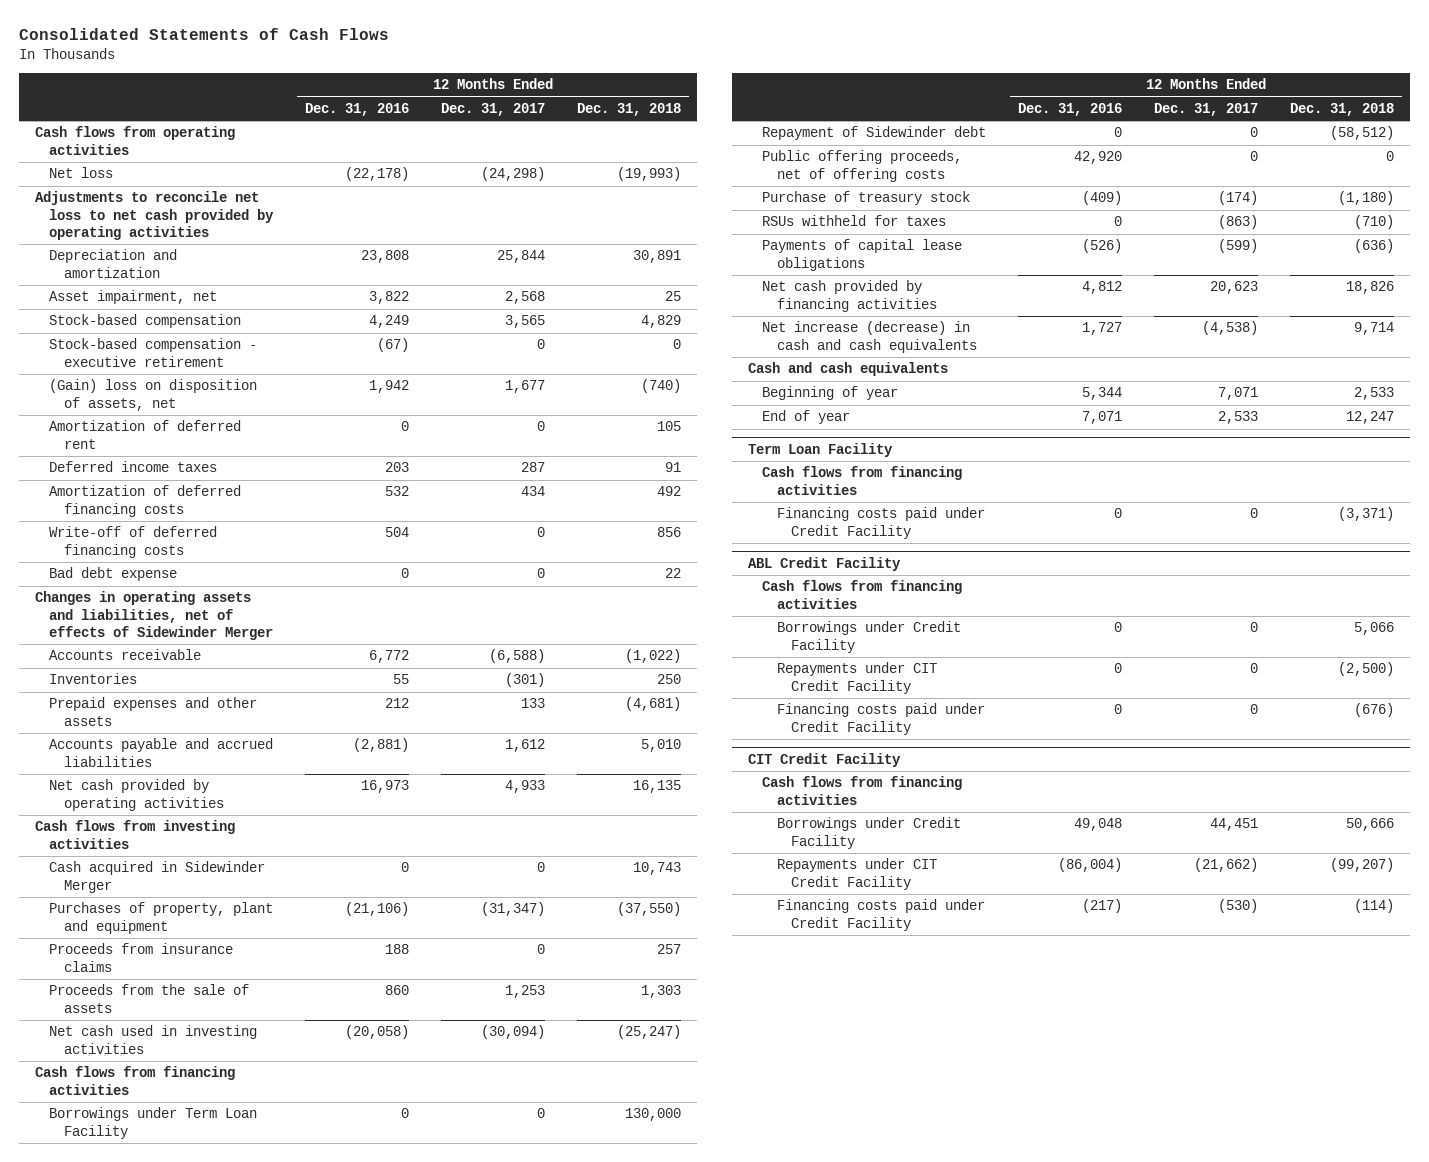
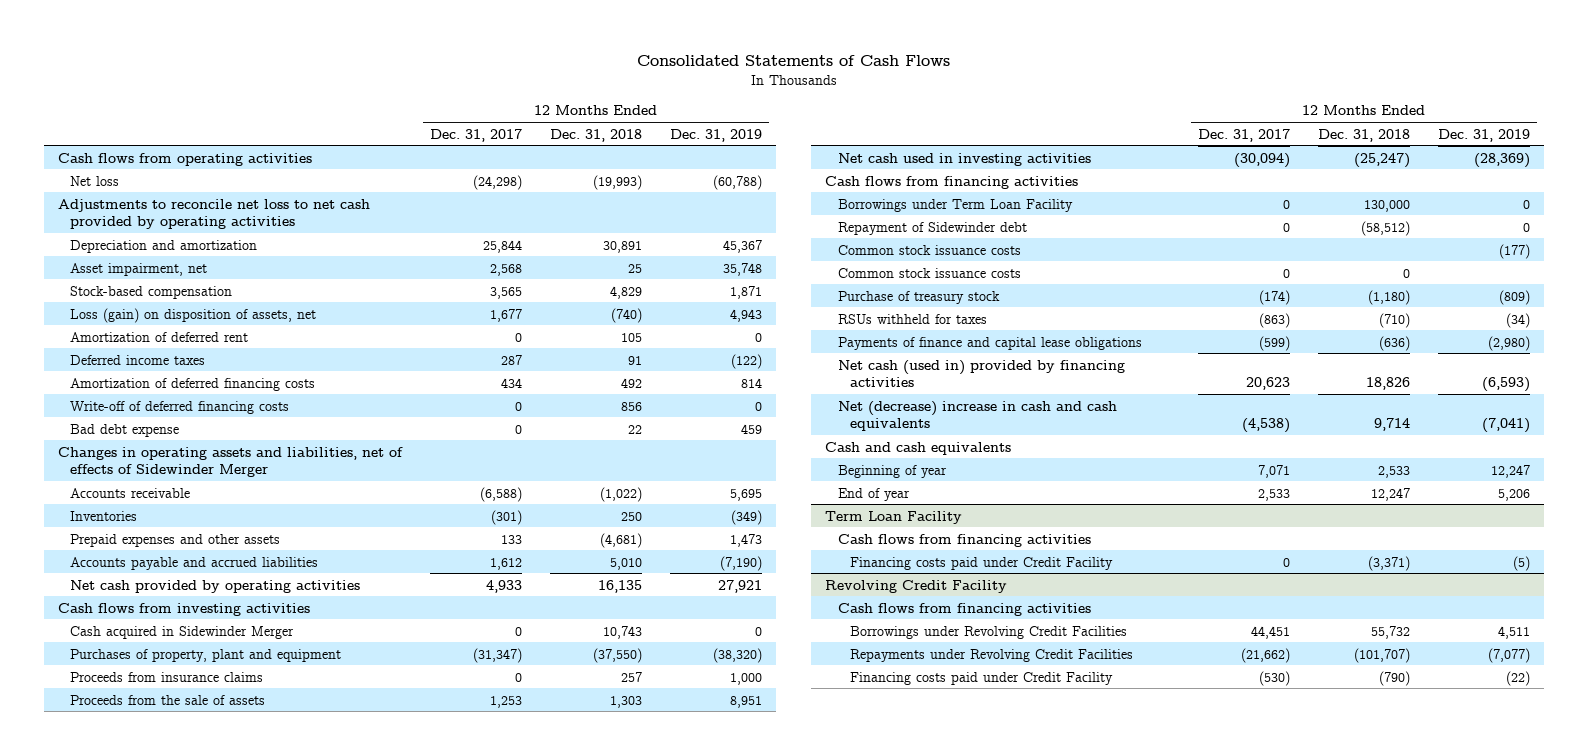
- | 12 Months Ended Dec. 31, 2016 | 12 Months Ended Dec. 31, 2017 | 12 Months Ended Dec. 31, 2018
+ | 12 Months Ended Dec. 31, 2017 | 12 Months Ended Dec. 31, 2018 | 12 Months Ended Dec. 31, 2019
- Stock-based compensation - executive retirement | (67) | 0 | 0
- (Gain) loss on disposition of assets, net | 1,942 | 1,677 | (740)
+ Loss (gain) on disposition of assets, net | 1,677 | (740) | 4,943
- Public offering proceeds, net of offering costs | 42,920 | 0 | 0
+ Common stock issuance costs | | | (177)
+ Common stock issuance costs | 0 | 0 |
- Payments of capital lease obligations | (526) | (599) | (636)
- Net cash provided by financing activities | 4,812 | 20,623 | 18,826
- Net increase (decrease) in cash and cash equivalents | 1,727 | (4,538) | 9,714
+ Payments of finance and capital lease obligations | (599) | (636) | (2,980)
+ Net cash (used in) provided by financing activities | 20,623 | 18,826 | (6,593)
+ Net (decrease) increase in cash and cash equivalents | (4,538) | 9,714 | (7,041)
- ABL Credit Facility
- Cash flows from financing activities
- Borrowings under Credit Facility | 0 | 0 | 5,066
- Repayments under CIT Credit Facility | 0 | 0 | (2,500)
- Financing costs paid under Credit Facility | 0 | 0 | (676)
- CIT Credit Facility
+ Revolving Credit Facility
- Borrowings under Credit Facility | 49,048 | 44,451 | 50,666
- Repayments under CIT Credit Facility | (86,004) | (21,662) | (99,207)
- Financing costs paid under Credit Facility | (217) | (530) | (114)
+ Borrowings under Revolving Credit Facilities | 44,451 | 55,732 | 4,511
+ Repayments under Revolving Credit Facilities | (21,662) | (101,707) | (7,077)
+ Financing costs paid under Credit Facility | (530) | (790) | (22)

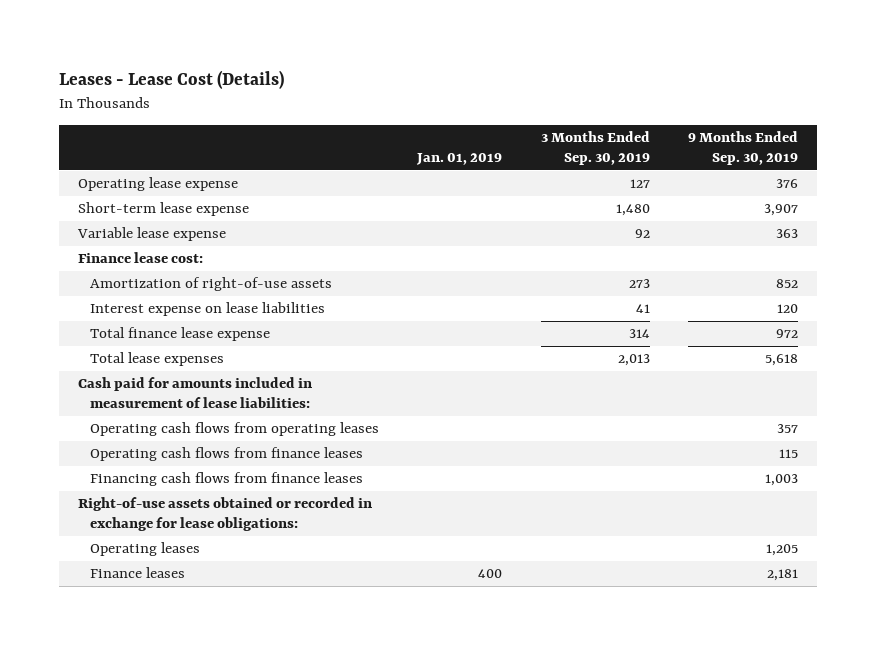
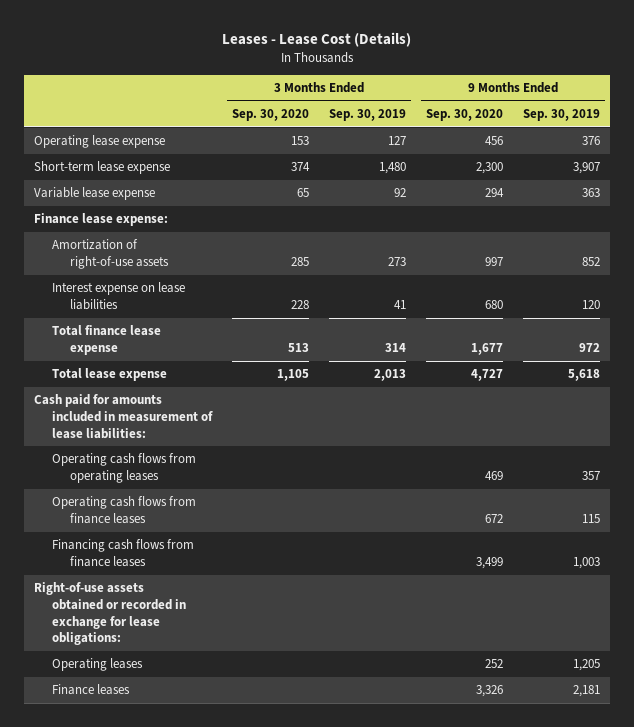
- | Jan. 01, 2019 | 3 Months Ended Sep. 30, 2019 | 9 Months Ended Sep. 30, 2019
+ | 3 Months Ended Sep. 30, 2020 | 3 Months Ended Sep. 30, 2019 | 9 Months Ended Sep. 30, 2020 | 9 Months Ended Sep. 30, 2019
- Finance lease cost:
+ Finance lease expense:
- Total lease expenses | | 2,013 | 5,618
+ Total lease expense | 1,105 | 2,013 | 4,727 | 5,618

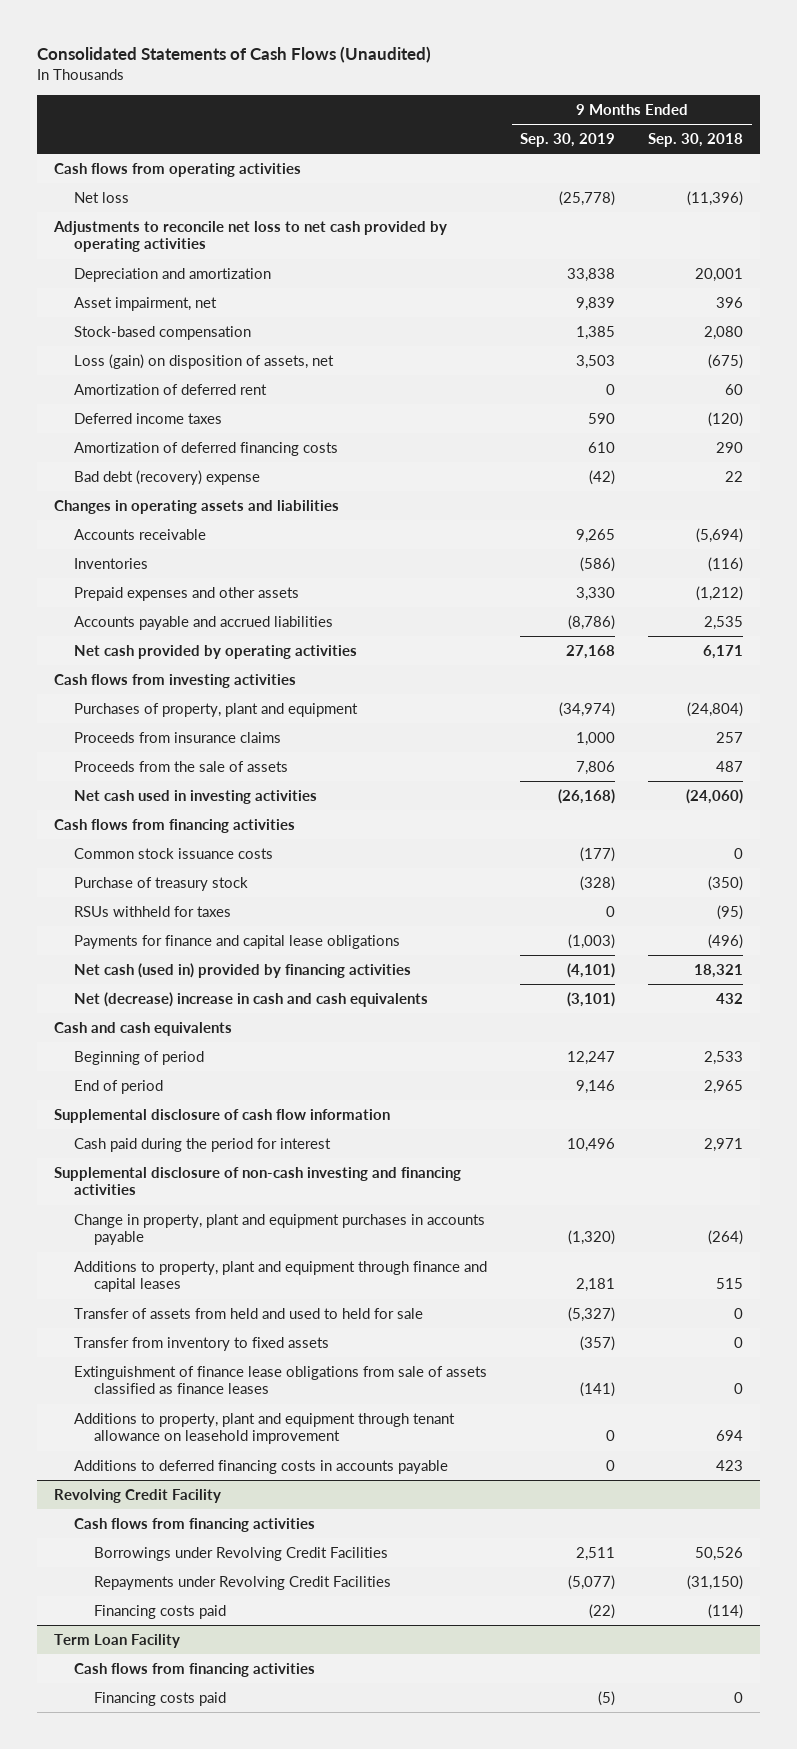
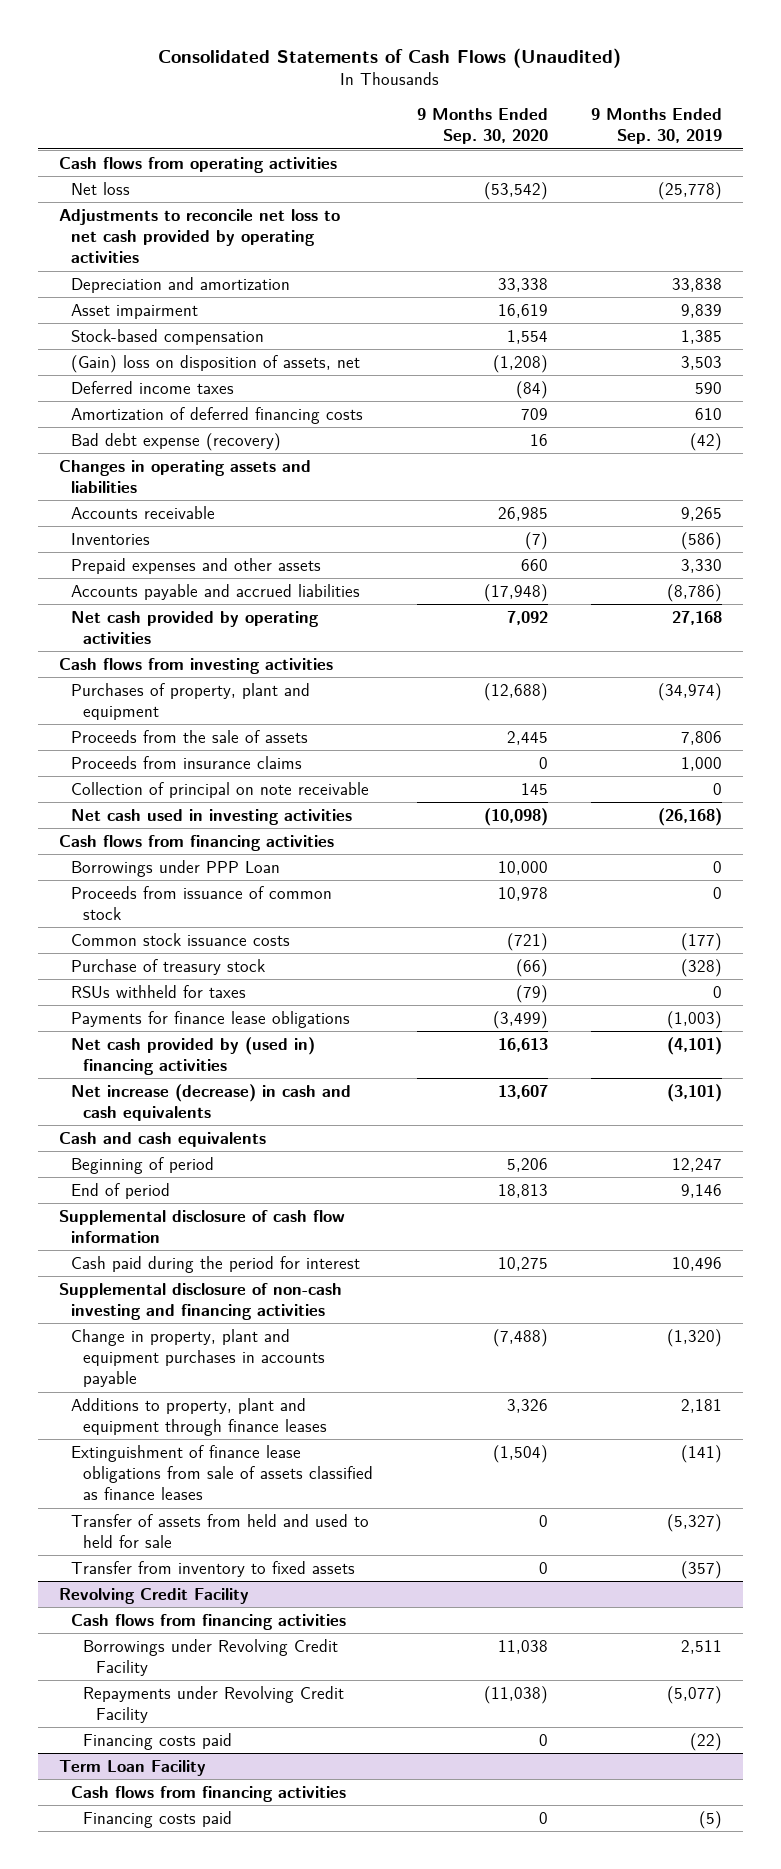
- | 9 Months Ended Sep. 30, 2019 | 9 Months Ended Sep. 30, 2018
+ | 9 Months Ended Sep. 30, 2020 | 9 Months Ended Sep. 30, 2019
- Asset impairment, net | 9,839 | 396
+ Asset impairment | 16,619 | 9,839
- Loss (gain) on disposition of assets, net | 3,503 | (675)
- Amortization of deferred rent | 0 | 60
+ (Gain) loss on disposition of assets, net | (1,208) | 3,503
- Bad debt (recovery) expense | (42) | 22
+ Bad debt expense (recovery) | 16 | (42)
moved down: Proceeds from insurance claims | 0 | 1,000
+ Collection of principal on note receivable | 145 | 0
+ Borrowings under PPP Loan | 10,000 | 0
+ Proceeds from issuance of common stock | 10,978 | 0
- Payments for finance and capital lease obligations | (1,003) | (496)
- Net cash (used in) provided by financing activities | (4,101) | 18,321
- Net (decrease) increase in cash and cash equivalents | (3,101) | 432
+ Payments for finance lease obligations | (3,499) | (1,003)
+ Net cash provided by (used in) financing activities | 16,613 | (4,101)
+ Net increase (decrease) in cash and cash equivalents | 13,607 | (3,101)
- Additions to property, plant and equipment through finance and capital leases | 2,181 | 515
+ Additions to property, plant and equipment through finance leases | 3,326 | 2,181
moved up: Extinguishment of finance lease obligations from sale of assets classified as finance leases | (1,504) | (141)
- Additions to property, plant and equipment through tenant allowance on leasehold improvement | 0 | 694
- Additions to deferred financing costs in accounts payable | 0 | 423
@ Revolving Credit Facility
- Borrowings under Revolving Credit Facilities | 2,511 | 50,526
- Repayments under Revolving Credit Facilities | (5,077) | (31,150)
+ Borrowings under Revolving Credit Facility | 11,038 | 2,511
+ Repayments under Revolving Credit Facility | (11,038) | (5,077)

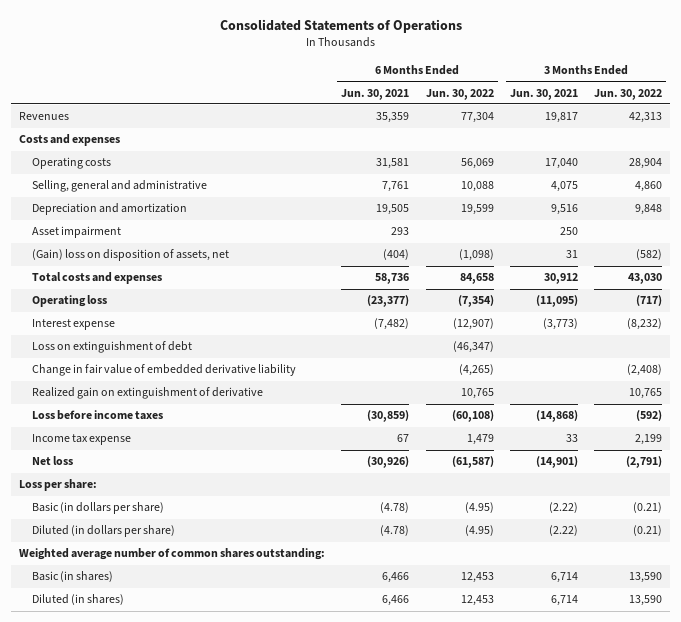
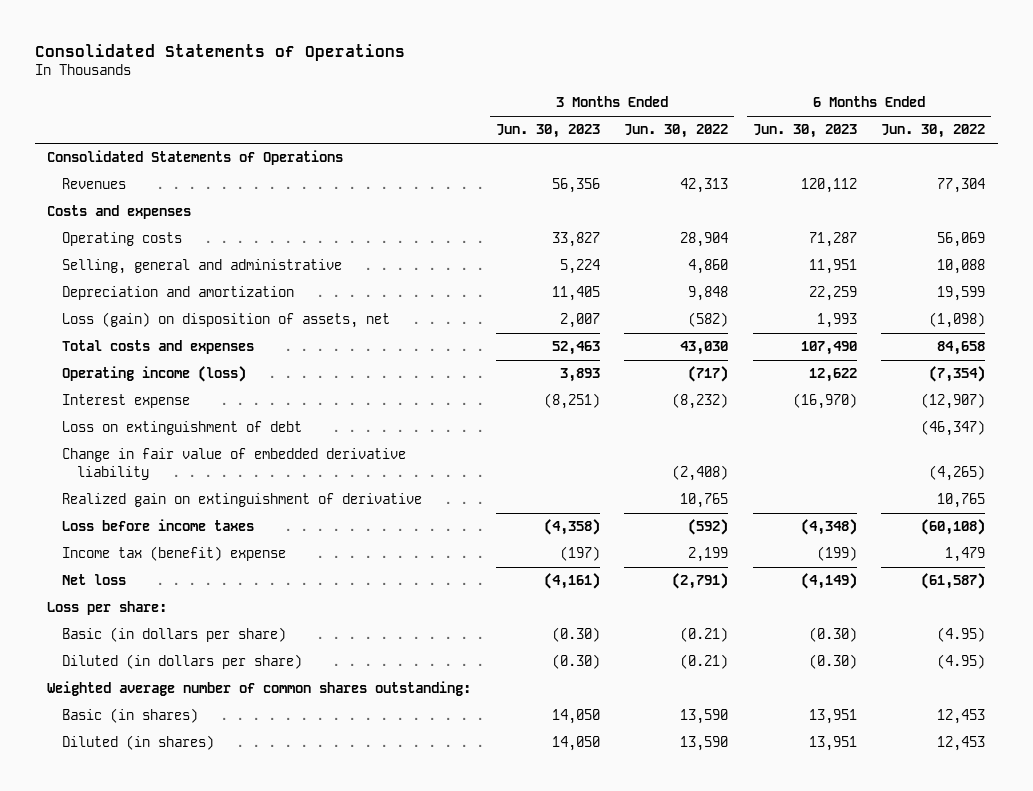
- | 6 Months Ended Jun. 30, 2021 | 6 Months Ended Jun. 30, 2022 | 3 Months Ended Jun. 30, 2021 | 3 Months Ended Jun. 30, 2022
+ | 3 Months Ended Jun. 30, 2023 | 3 Months Ended Jun. 30, 2022 | 6 Months Ended Jun. 30, 2023 | 6 Months Ended Jun. 30, 2022
+ Consolidated Statements of Operations
- Asset impairment | 293 | | 250 |
- (Gain) loss on disposition of assets, net | (404) | (1,098) | 31 | (582)
+ Loss (gain) on disposition of assets, net | 2,007 | (582) | 1,993 | (1,098)
- Operating loss | (23,377) | (7,354) | (11,095) | (717)
+ Operating income (loss) | 3,893 | (717) | 12,622 | (7,354)
- Income tax expense | 67 | 1,479 | 33 | 2,199
+ Income tax (benefit) expense | (197) | 2,199 | (199) | 1,479

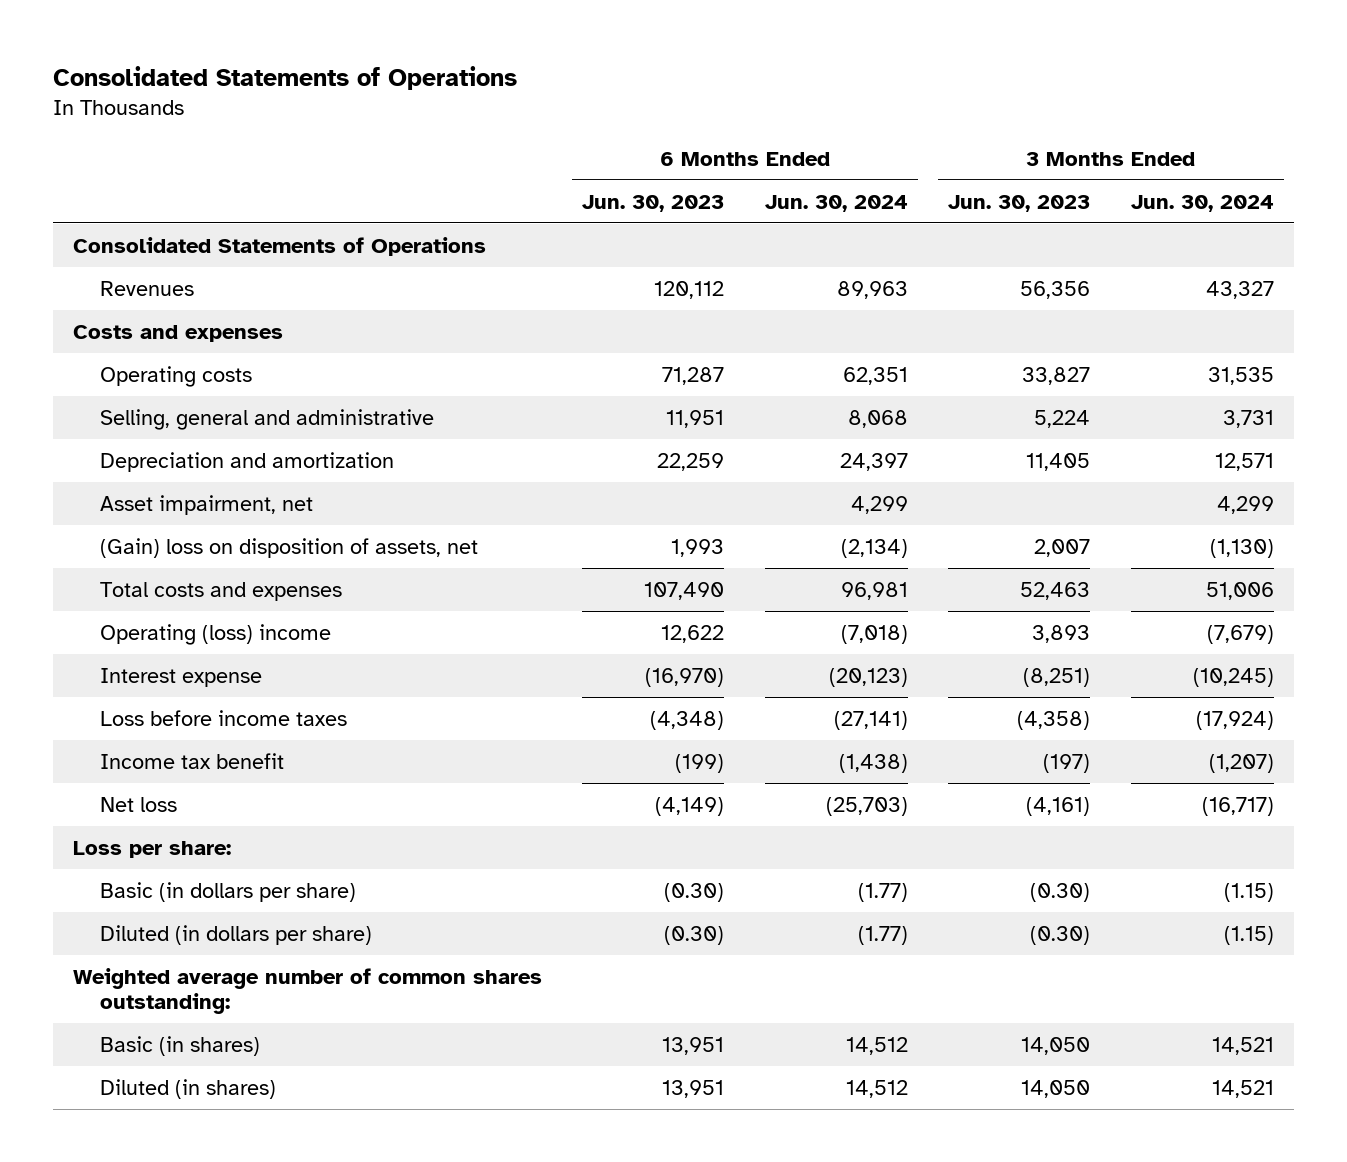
- | 3 Months Ended Jun. 30, 2023 | 3 Months Ended Jun. 30, 2022 | 6 Months Ended Jun. 30, 2023 | 6 Months Ended Jun. 30, 2022
+ | 6 Months Ended Jun. 30, 2023 | 6 Months Ended Jun. 30, 2024 | 3 Months Ended Jun. 30, 2023 | 3 Months Ended Jun. 30, 2024
- Loss (gain) on disposition of assets, net | 2,007 | (582) | 1,993 | (1,098)
+ Asset impairment, net | | 4,299 | | 4,299
+ (Gain) loss on disposition of assets, net | 1,993 | (2,134) | 2,007 | (1,130)
- Operating income (loss) | 3,893 | (717) | 12,622 | (7,354)
+ Operating (loss) income | 12,622 | (7,018) | 3,893 | (7,679)
- Loss on extinguishment of debt | | | | (46,347)
- Change in fair value of embedded derivative liability | | (2,408) | | (4,265)
- Realized gain on extinguishment of derivative | | 10,765 | | 10,765
- Income tax (benefit) expense | (197) | 2,199 | (199) | 1,479
+ Income tax benefit | (199) | (1,438) | (197) | (1,207)

